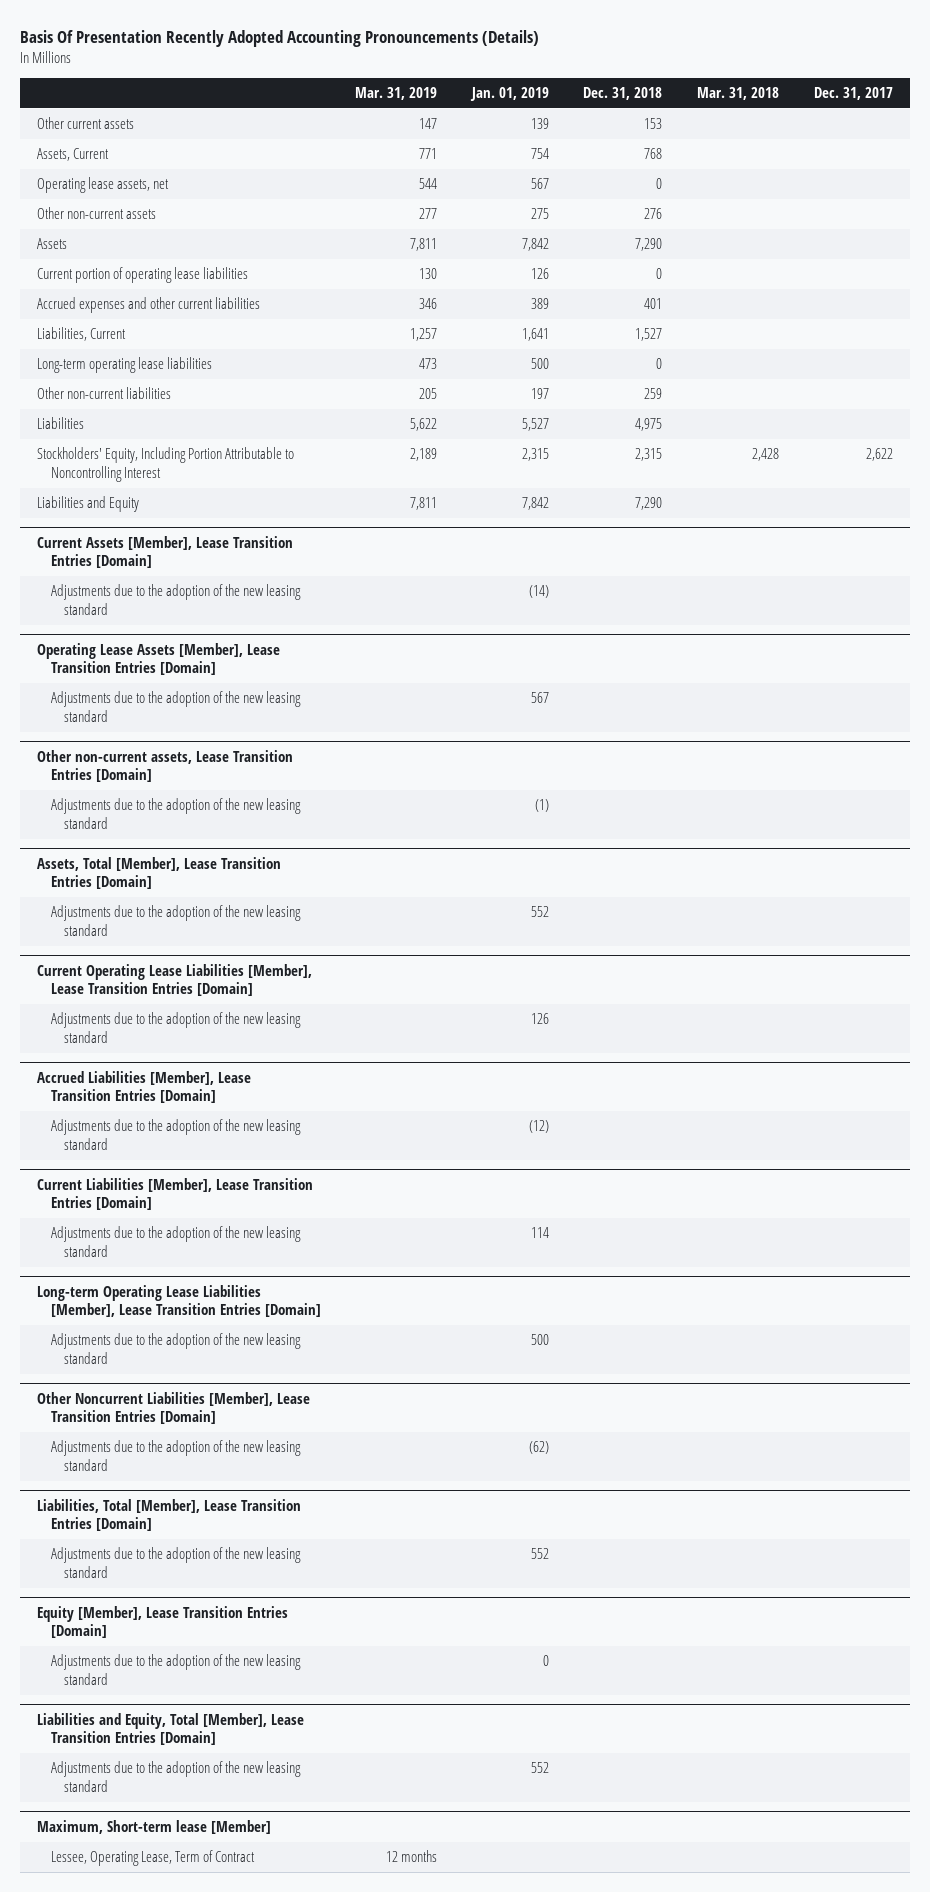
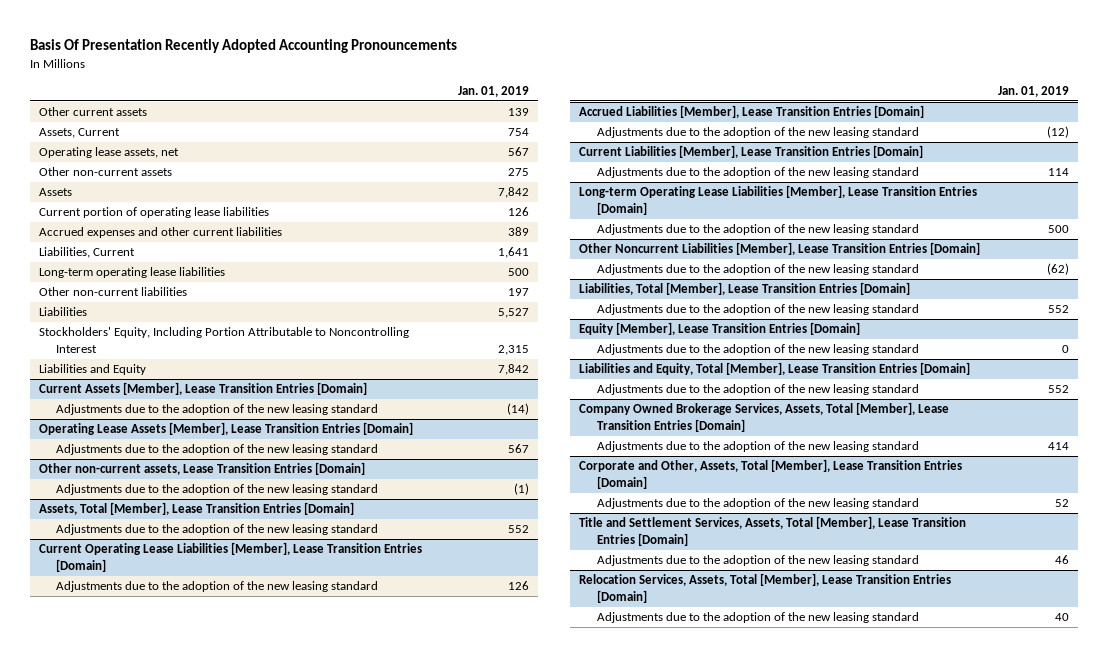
- Basis Of Presentation Recently Adopted Accounting Pronouncements (Details)
+ Basis Of Presentation Recently Adopted Accounting Pronouncements
- | Mar. 31, 2019 | Jan. 01, 2019 | Dec. 31, 2018 | Mar. 31, 2018 | Dec. 31, 2017
+ | Jan. 01, 2019
- Maximum, Short-term lease [Member]
- Lessee, Operating Lease, Term of Contract | 12 months | | | |
+ Company Owned Brokerage Services, Assets, Total [Member], Lease Transition Entries [Domain]
+ Adjustments due to the adoption of the new leasing standard | 414
+ Corporate and Other, Assets, Total [Member], Lease Transition Entries [Domain]
+ Adjustments due to the adoption of the new leasing standard | 52
+ Title and Settlement Services, Assets, Total [Member], Lease Transition Entries [Domain]
+ Adjustments due to the adoption of the new leasing standard | 46
+ Relocation Services, Assets, Total [Member], Lease Transition Entries [Domain]
+ Adjustments due to the adoption of the new leasing standard | 40

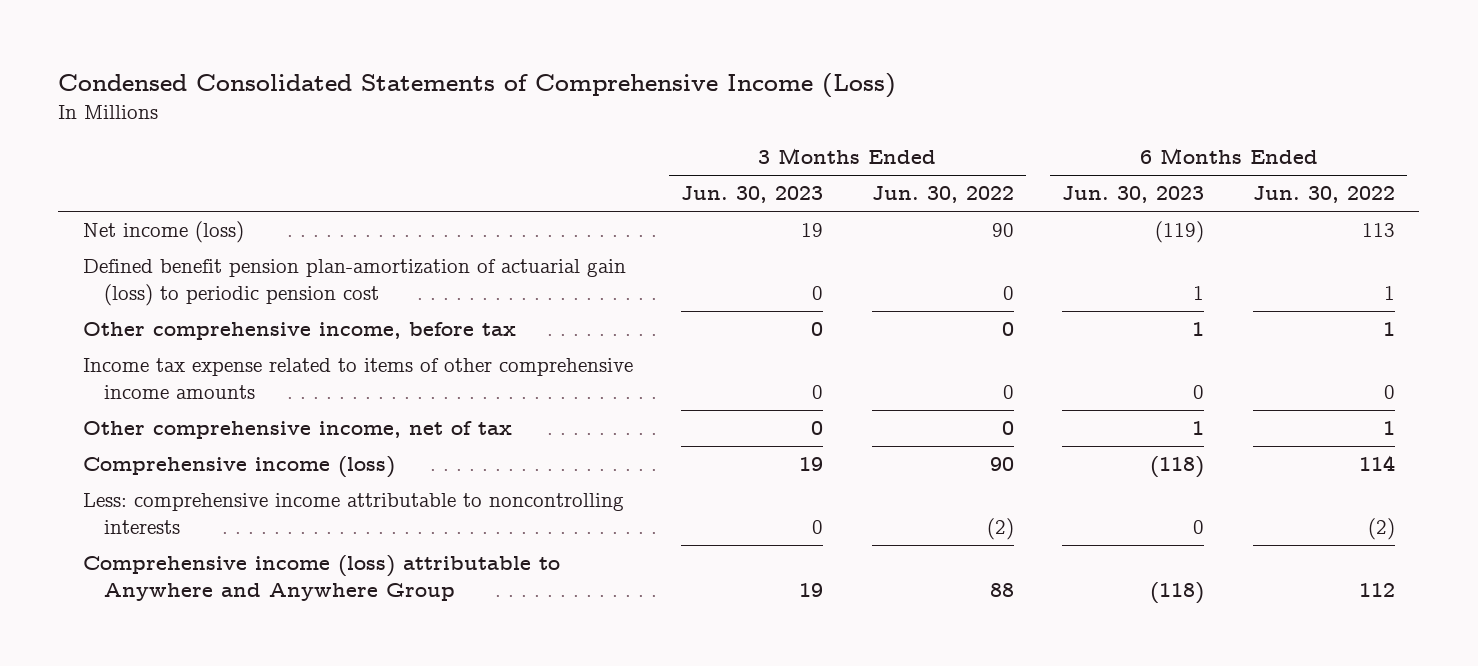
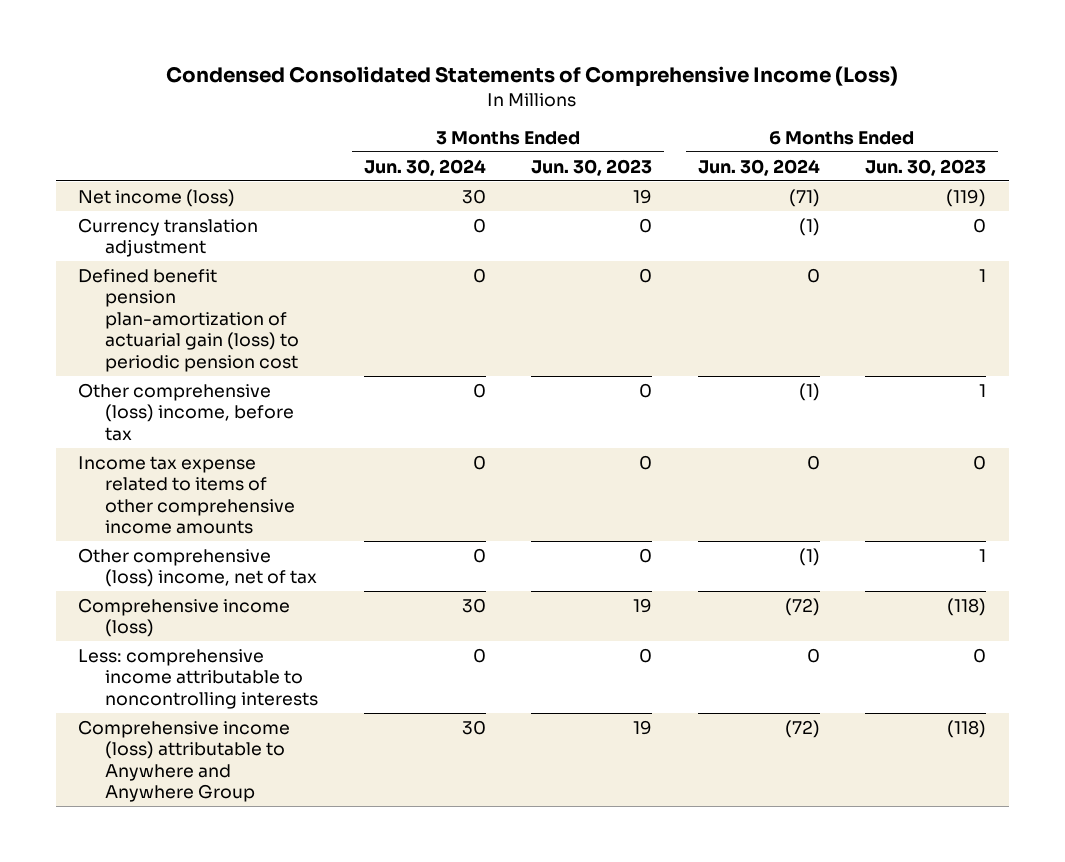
- | 3 Months Ended Jun. 30, 2023 | 3 Months Ended Jun. 30, 2022 | 6 Months Ended Jun. 30, 2023 | 6 Months Ended Jun. 30, 2022
+ | 3 Months Ended Jun. 30, 2024 | 3 Months Ended Jun. 30, 2023 | 6 Months Ended Jun. 30, 2024 | 6 Months Ended Jun. 30, 2023
+ Currency translation adjustment | 0 | 0 | (1) | 0
- Other comprehensive income, before tax | 0 | 0 | 1 | 1
+ Other comprehensive (loss) income, before tax | 0 | 0 | (1) | 1
- Other comprehensive income, net of tax | 0 | 0 | 1 | 1
+ Other comprehensive (loss) income, net of tax | 0 | 0 | (1) | 1

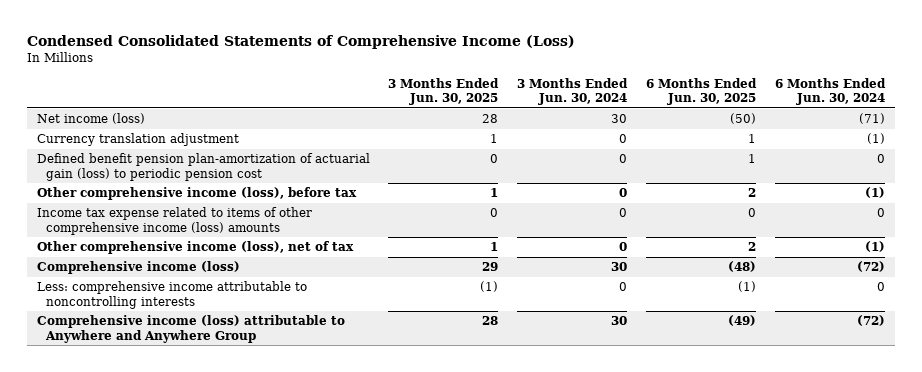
- | 3 Months Ended Jun. 30, 2024 | 3 Months Ended Jun. 30, 2023 | 6 Months Ended Jun. 30, 2024 | 6 Months Ended Jun. 30, 2023
+ | 3 Months Ended Jun. 30, 2025 | 3 Months Ended Jun. 30, 2024 | 6 Months Ended Jun. 30, 2025 | 6 Months Ended Jun. 30, 2024
- Other comprehensive (loss) income, before tax | 0 | 0 | (1) | 1
- Income tax expense related to items of other comprehensive income amounts | 0 | 0 | 0 | 0
- Other comprehensive (loss) income, net of tax | 0 | 0 | (1) | 1
+ Other comprehensive income (loss), before tax | 1 | 0 | 2 | (1)
+ Income tax expense related to items of other comprehensive income (loss) amounts | 0 | 0 | 0 | 0
+ Other comprehensive income (loss), net of tax | 1 | 0 | 2 | (1)

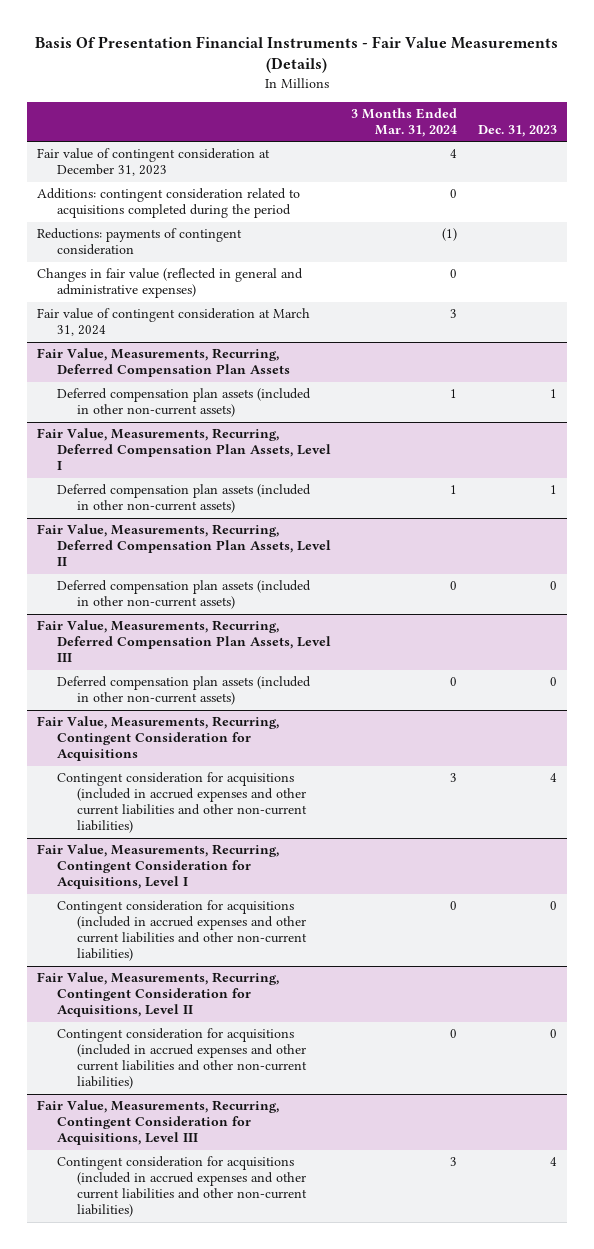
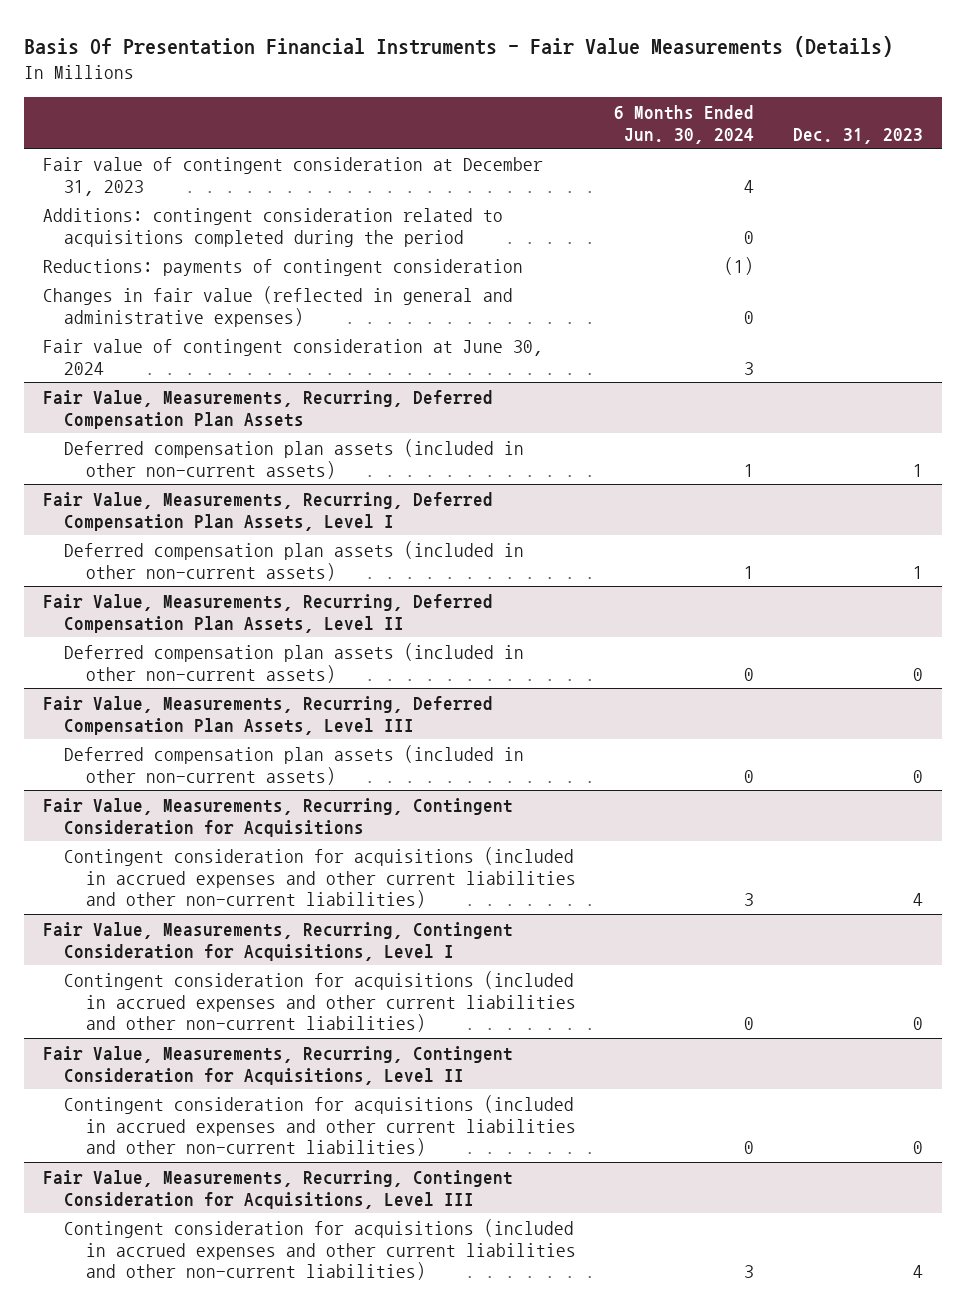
- | 3 Months Ended Mar. 31, 2024 | Dec. 31, 2023
+ | 6 Months Ended Jun. 30, 2024 | Dec. 31, 2023
- Fair value of contingent consideration at March 31, 2024 | 3 |
+ Fair value of contingent consideration at June 30, 2024 | 3 |

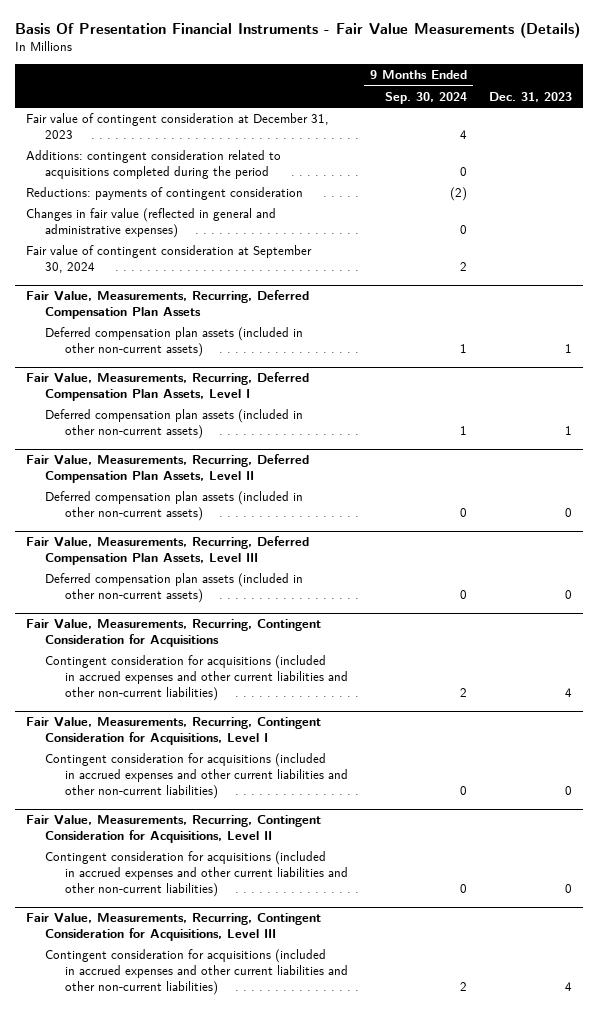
- | 6 Months Ended Jun. 30, 2024 | Dec. 31, 2023
+ | 9 Months Ended Sep. 30, 2024 | Dec. 31, 2023
- Fair value of contingent consideration at June 30, 2024 | 3 |
+ Fair value of contingent consideration at September 30, 2024 | 2 |

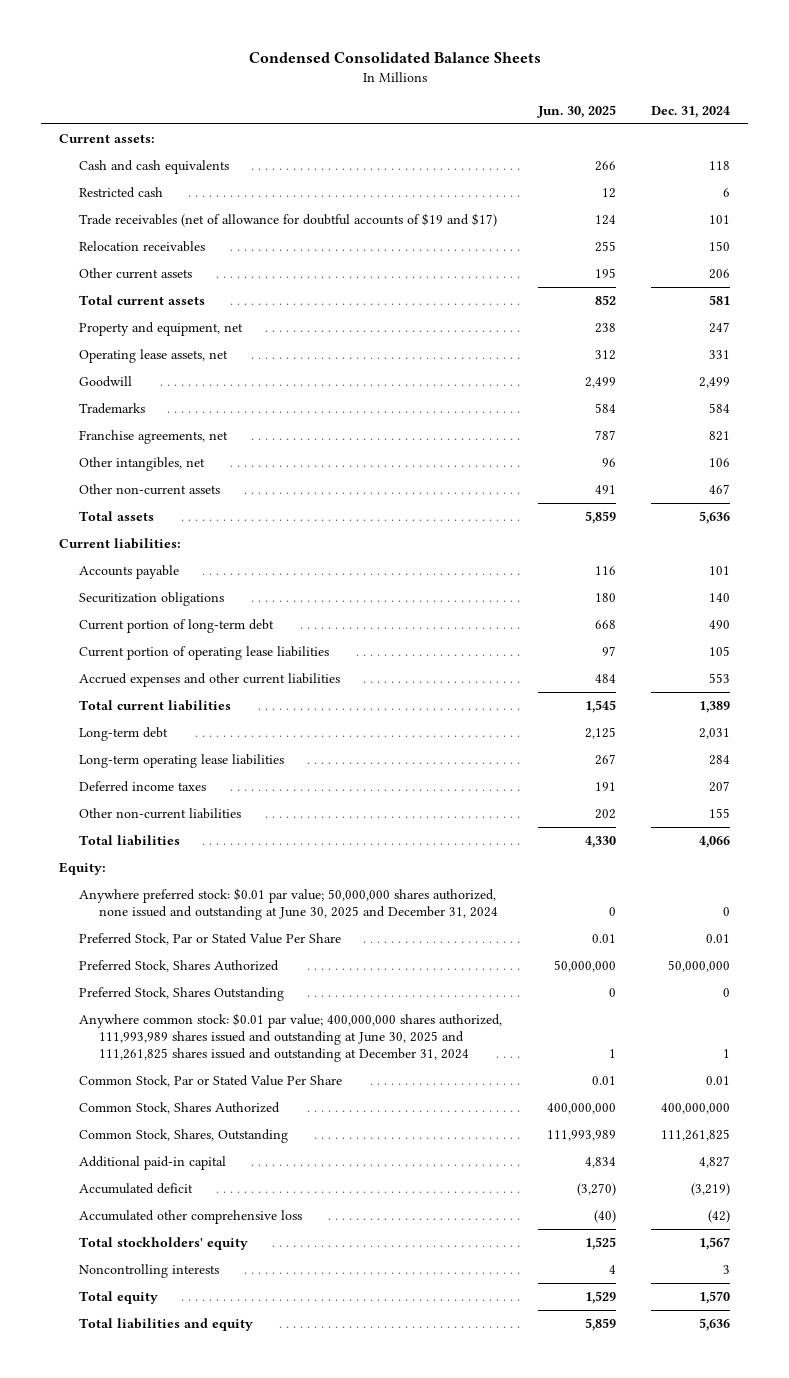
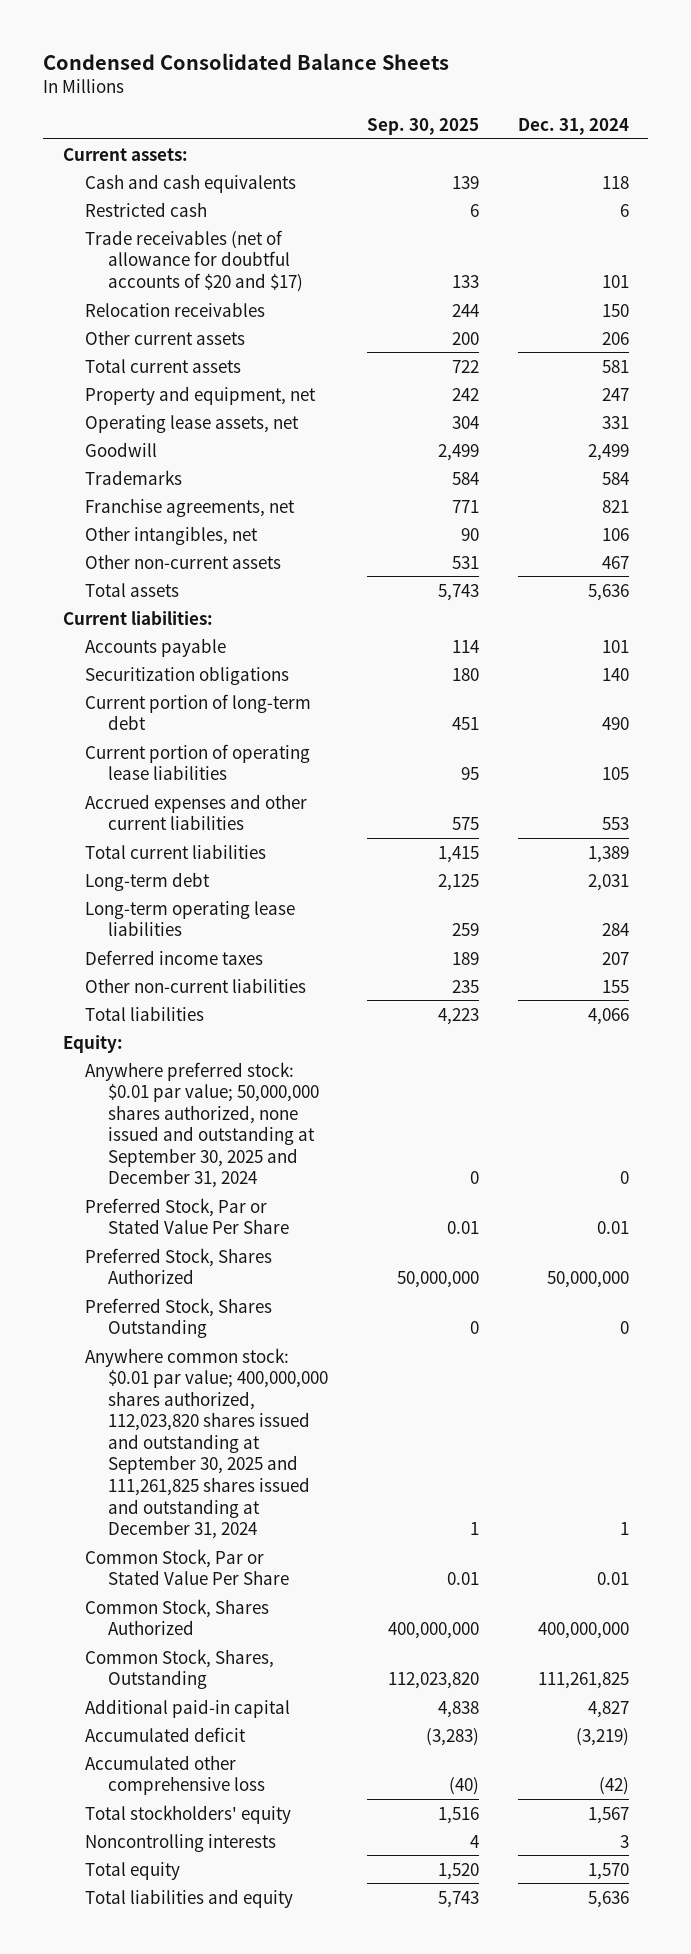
- | Jun. 30, 2025 | Dec. 31, 2024
+ | Sep. 30, 2025 | Dec. 31, 2024
- Trade receivables (net of allowance for doubtful accounts of $19 and $17) | 124 | 101
+ Trade receivables (net of allowance for doubtful accounts of $20 and $17) | 133 | 101
- Anywhere preferred stock: $0.01 par value; 50,000,000 shares authorized, none issued and outstanding at June 30, 2025 and December 31, 2024 | 0 | 0
+ Anywhere preferred stock: $0.01 par value; 50,000,000 shares authorized, none issued and outstanding at September 30, 2025 and December 31, 2024 | 0 | 0
- Anywhere common stock: $0.01 par value; 400,000,000 shares authorized, 111,993,989 shares issued and outstanding at June 30, 2025 and 111,261,825 shares issued and outstanding at December 31, 2024 | 1 | 1
+ Anywhere common stock: $0.01 par value; 400,000,000 shares authorized, 112,023,820 shares issued and outstanding at September 30, 2025 and 111,261,825 shares issued and outstanding at December 31, 2024 | 1 | 1

